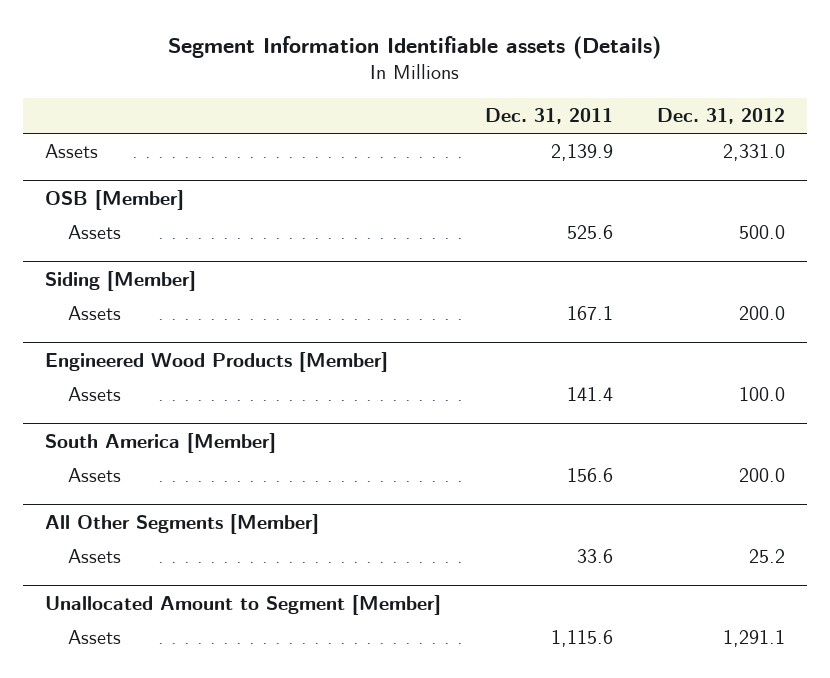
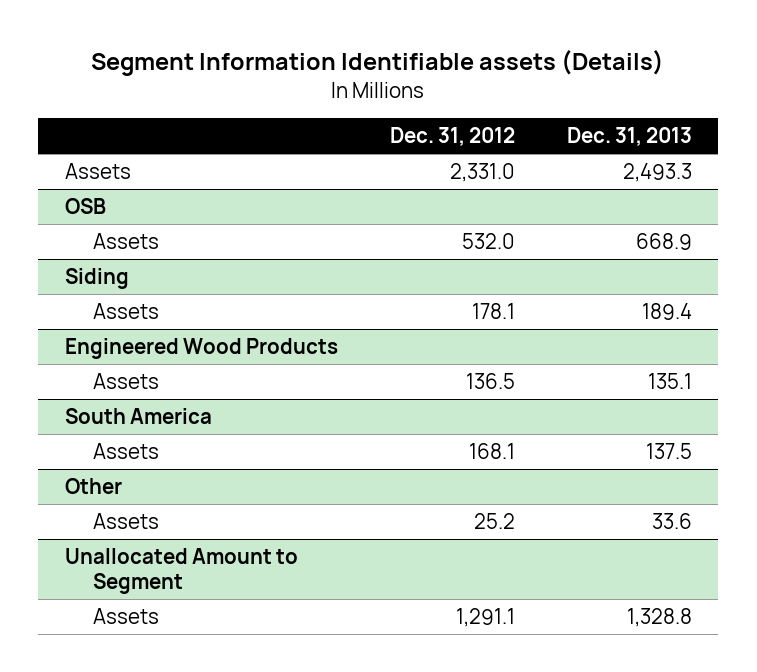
- | Dec. 31, 2011 | Dec. 31, 2012
+ | Dec. 31, 2012 | Dec. 31, 2013
- OSB [Member]
- Assets | 525.6 | 500.0
- Siding [Member]
- Assets | 167.1 | 200.0
- Engineered Wood Products [Member]
- Assets | 141.4 | 100.0
- South America [Member]
- Assets | 156.6 | 200.0
- All Other Segments [Member]
+ OSB
+ Assets | 532.0 | 668.9
+ Siding
+ Assets | 178.1 | 189.4
+ Engineered Wood Products
+ Assets | 136.5 | 135.1
+ South America
+ Assets | 168.1 | 137.5
+ Other
- Unallocated Amount to Segment [Member]
+ Unallocated Amount to Segment

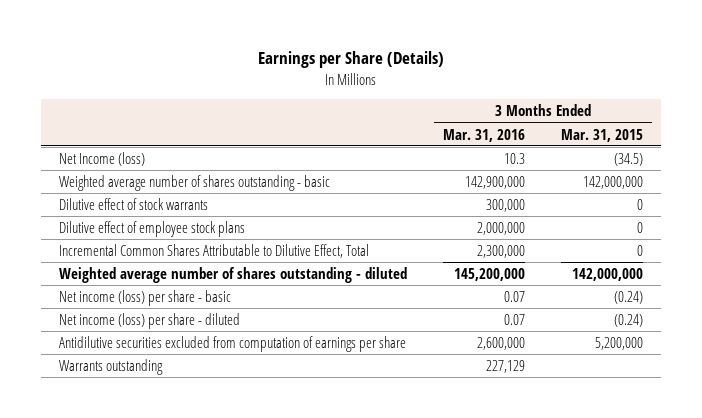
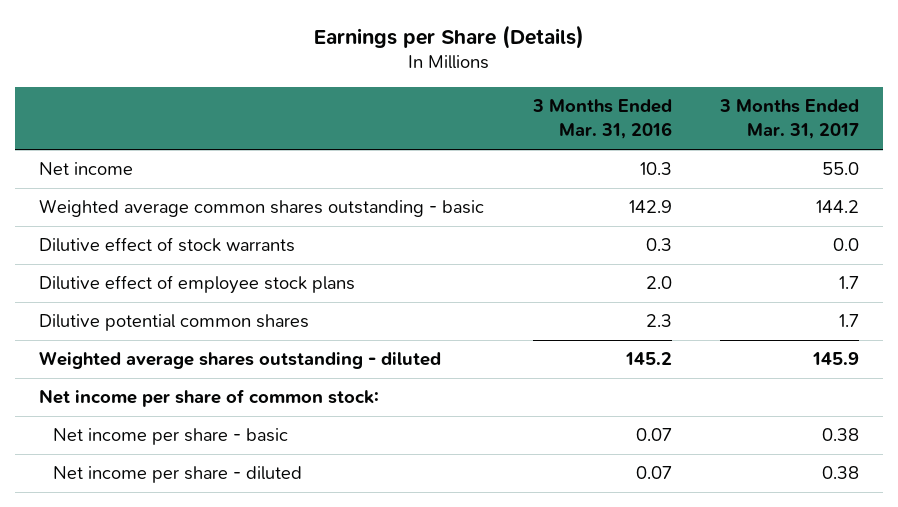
- | 3 Months Ended Mar. 31, 2016 | 3 Months Ended Mar. 31, 2015
+ | 3 Months Ended Mar. 31, 2016 | 3 Months Ended Mar. 31, 2017
- Net Income (loss) | 10.3 | (34.5)
- Weighted average number of shares outstanding - basic | 142,900,000 | 142,000,000
- Dilutive effect of stock warrants | 300,000 | 0
- Dilutive effect of employee stock plans | 2,000,000 | 0
- Incremental Common Shares Attributable to Dilutive Effect, Total | 2,300,000 | 0
- Weighted average number of shares outstanding - diluted | 145,200,000 | 142,000,000
- Net income (loss) per share - basic | 0.07 | (0.24)
- Net income (loss) per share - diluted | 0.07 | (0.24)
- Antidilutive securities excluded from computation of earnings per share | 2,600,000 | 5,200,000
- Warrants outstanding | 227,129 |
+ Net income | 10.3 | 55.0
+ Weighted average common shares outstanding - basic | 142.9 | 144.2
+ Dilutive effect of stock warrants | 0.3 | 0.0
+ Dilutive effect of employee stock plans | 2.0 | 1.7
+ Dilutive potential common shares | 2.3 | 1.7
+ Weighted average shares outstanding - diluted | 145.2 | 145.9
+ Net income per share of common stock:
+ Net income per share - basic | 0.07 | 0.38
+ Net income per share - diluted | 0.07 | 0.38

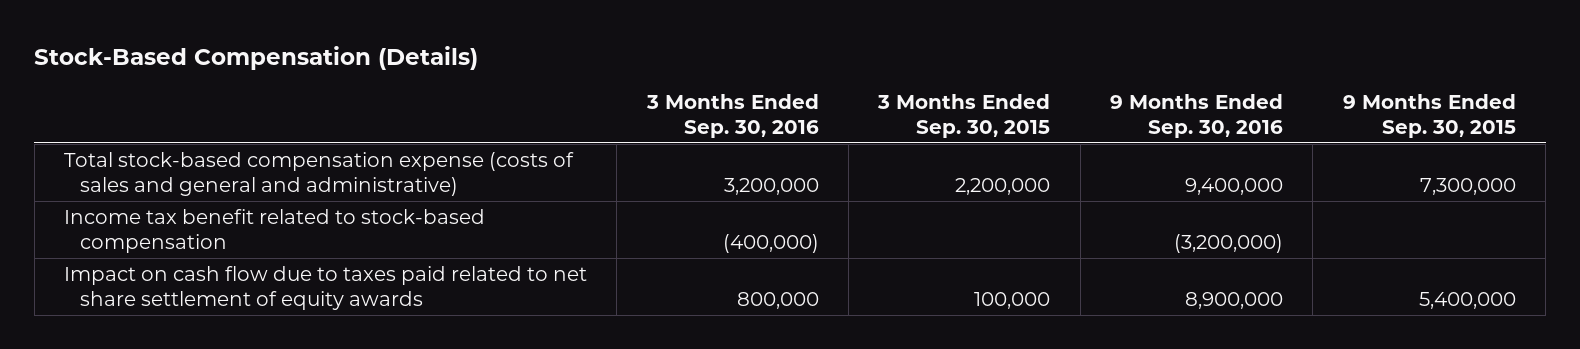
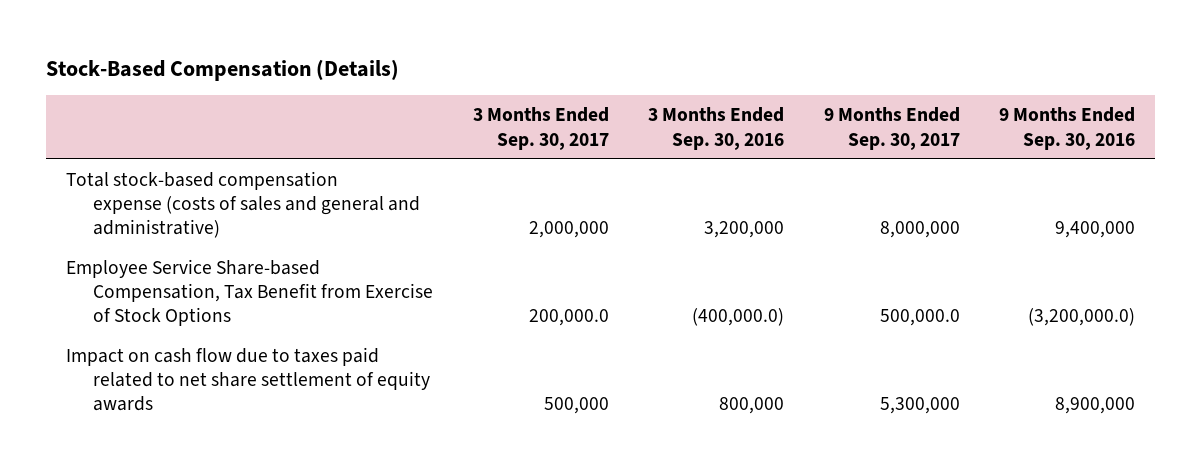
- | 3 Months Ended Sep. 30, 2016 | 3 Months Ended Sep. 30, 2015 | 9 Months Ended Sep. 30, 2016 | 9 Months Ended Sep. 30, 2015
+ | 3 Months Ended Sep. 30, 2017 | 3 Months Ended Sep. 30, 2016 | 9 Months Ended Sep. 30, 2017 | 9 Months Ended Sep. 30, 2016
- Income tax benefit related to stock-based compensation | (400,000) | | (3,200,000) |
+ Employee Service Share-based Compensation, Tax Benefit from Exercise of Stock Options | 200,000.0 | (400,000.0) | 500,000.0 | (3,200,000.0)

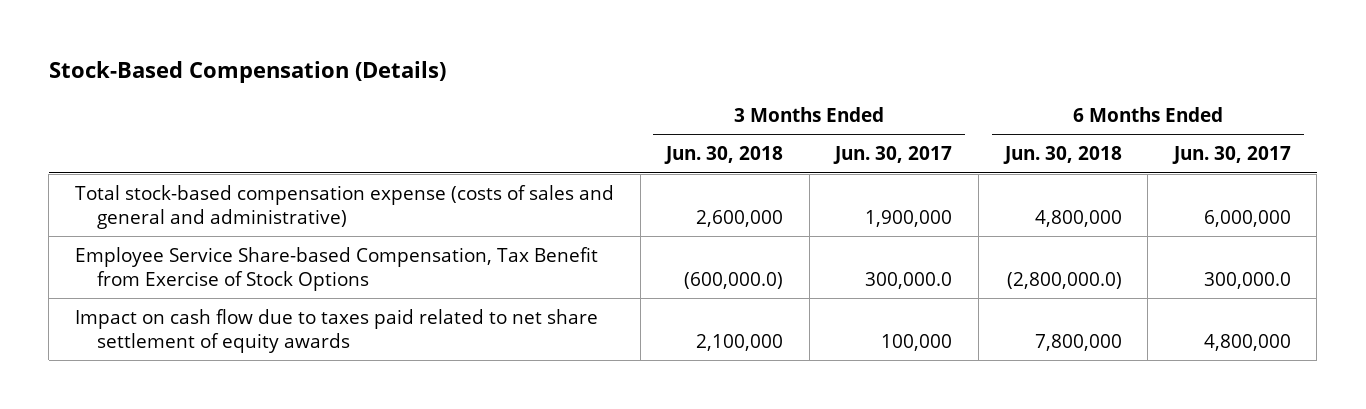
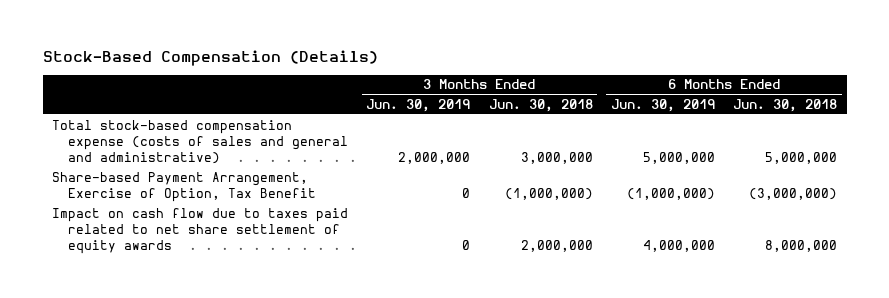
- | 3 Months Ended Jun. 30, 2018 | 3 Months Ended Jun. 30, 2017 | 6 Months Ended Jun. 30, 2018 | 6 Months Ended Jun. 30, 2017
+ | 3 Months Ended Jun. 30, 2019 | 3 Months Ended Jun. 30, 2018 | 6 Months Ended Jun. 30, 2019 | 6 Months Ended Jun. 30, 2018
- Total stock-based compensation expense (costs of sales and general and administrative) | 2,600,000 | 1,900,000 | 4,800,000 | 6,000,000
- Employee Service Share-based Compensation, Tax Benefit from Exercise of Stock Options | (600,000.0) | 300,000.0 | (2,800,000.0) | 300,000.0
- Impact on cash flow due to taxes paid related to net share settlement of equity awards | 2,100,000 | 100,000 | 7,800,000 | 4,800,000
+ Total stock-based compensation expense (costs of sales and general and administrative) | 2,000,000 | 3,000,000 | 5,000,000 | 5,000,000
+ Share-based Payment Arrangement, Exercise of Option, Tax Benefit | 0 | (1,000,000) | (1,000,000) | (3,000,000)
+ Impact on cash flow due to taxes paid related to net share settlement of equity awards | 0 | 2,000,000 | 4,000,000 | 8,000,000

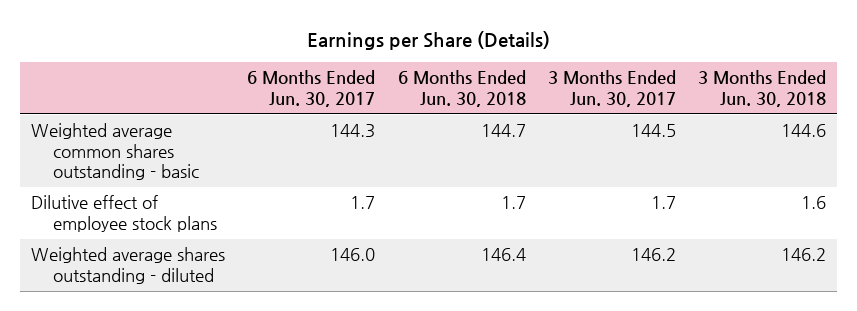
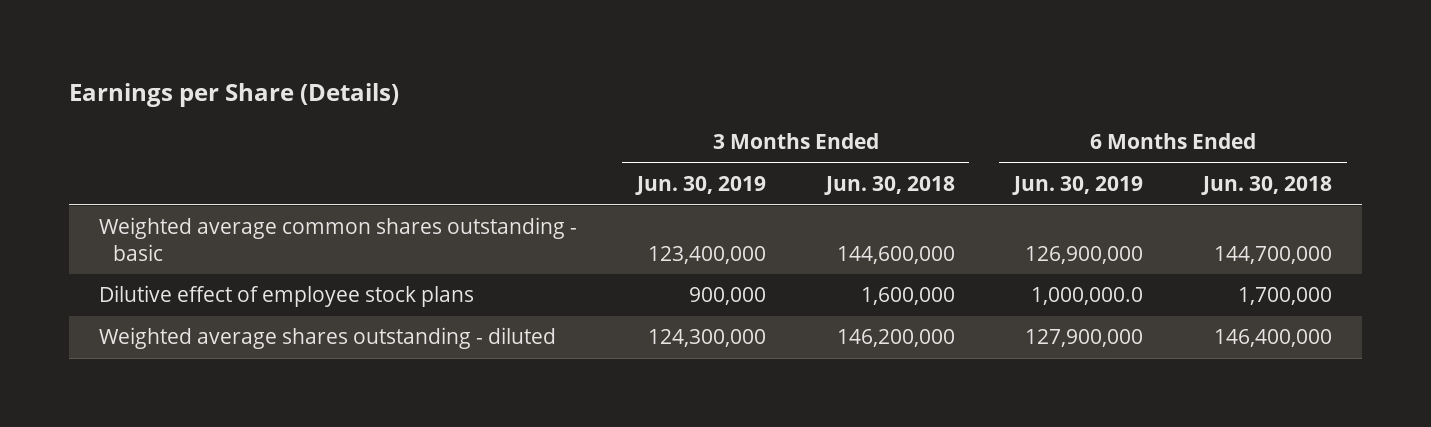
- | 6 Months Ended Jun. 30, 2017 | 6 Months Ended Jun. 30, 2018 | 3 Months Ended Jun. 30, 2017 | 3 Months Ended Jun. 30, 2018
+ | 3 Months Ended Jun. 30, 2019 | 3 Months Ended Jun. 30, 2018 | 6 Months Ended Jun. 30, 2019 | 6 Months Ended Jun. 30, 2018
- Weighted average common shares outstanding - basic | 144.3 | 144.7 | 144.5 | 144.6
- Dilutive effect of employee stock plans | 1.7 | 1.7 | 1.7 | 1.6
- Weighted average shares outstanding - diluted | 146.0 | 146.4 | 146.2 | 146.2
+ Weighted average common shares outstanding - basic | 123,400,000 | 144,600,000 | 126,900,000 | 144,700,000
+ Dilutive effect of employee stock plans | 900,000 | 1,600,000 | 1,000,000.0 | 1,700,000
+ Weighted average shares outstanding - diluted | 124,300,000 | 146,200,000 | 127,900,000 | 146,400,000

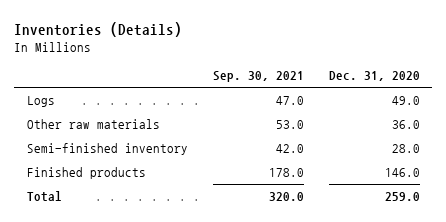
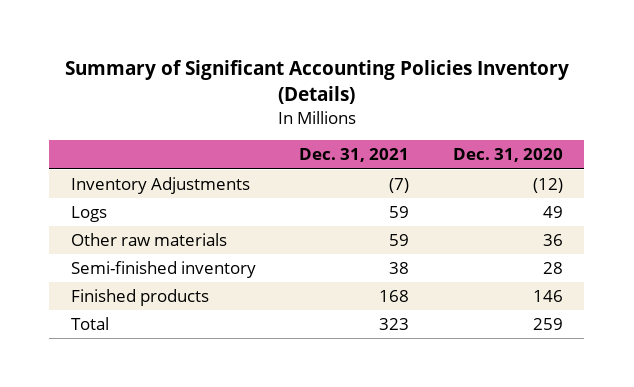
- Inventories (Details)
+ Summary of Significant Accounting Policies Inventory (Details)
- | Sep. 30, 2021 | Dec. 31, 2020
+ | Dec. 31, 2021 | Dec. 31, 2020
- Logs | 47.0 | 49.0
- Other raw materials | 53.0 | 36.0
- Semi-finished inventory | 42.0 | 28.0
- Finished products | 178.0 | 146.0
- Total | 320.0 | 259.0
+ Inventory Adjustments | (7) | (12)
+ Logs | 59 | 49
+ Other raw materials | 59 | 36
+ Semi-finished inventory | 38 | 28
+ Finished products | 168 | 146
+ Total | 323 | 259

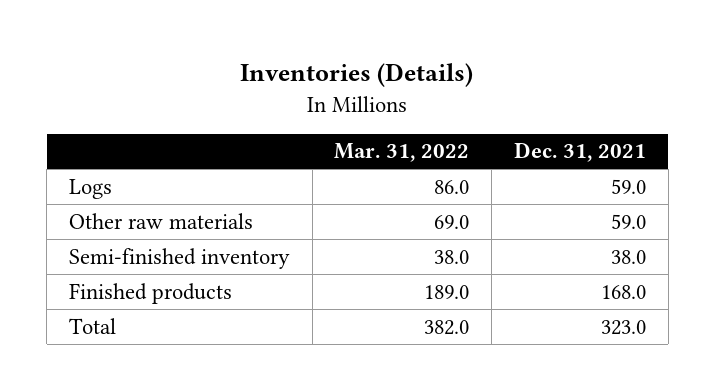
- Summary of Significant Accounting Policies Inventory (Details)
+ Inventories (Details)
- | Dec. 31, 2021 | Dec. 31, 2020
+ | Mar. 31, 2022 | Dec. 31, 2021
- Inventory Adjustments | (7) | (12)
- Logs | 59 | 49
- Other raw materials | 59 | 36
- Semi-finished inventory | 38 | 28
- Finished products | 168 | 146
- Total | 323 | 259
+ Logs | 86.0 | 59.0
+ Other raw materials | 69.0 | 59.0
+ Semi-finished inventory | 38.0 | 38.0
+ Finished products | 189.0 | 168.0
+ Total | 382.0 | 323.0

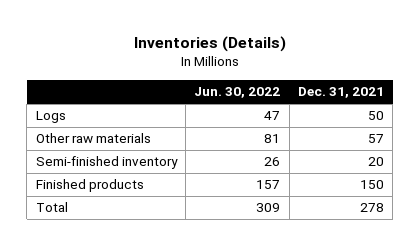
- | Mar. 31, 2022 | Dec. 31, 2021
+ | Jun. 30, 2022 | Dec. 31, 2021
- Logs | 86.0 | 59.0
- Other raw materials | 69.0 | 59.0
- Semi-finished inventory | 38.0 | 38.0
- Finished products | 189.0 | 168.0
- Total | 382.0 | 323.0
+ Logs | 47 | 50
+ Other raw materials | 81 | 57
+ Semi-finished inventory | 26 | 20
+ Finished products | 157 | 150
+ Total | 309 | 278

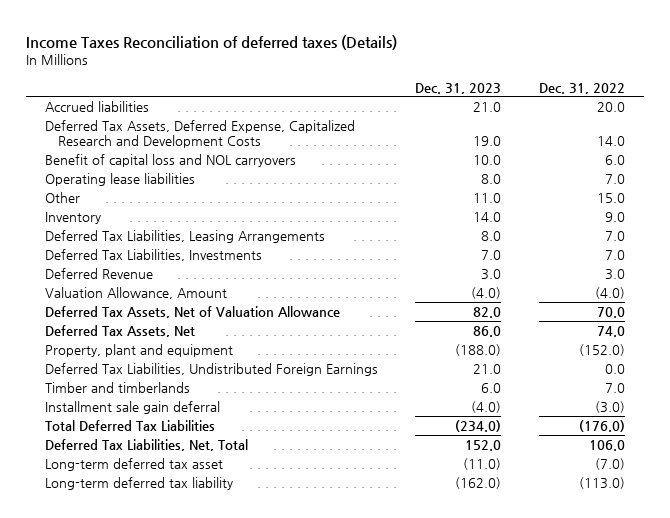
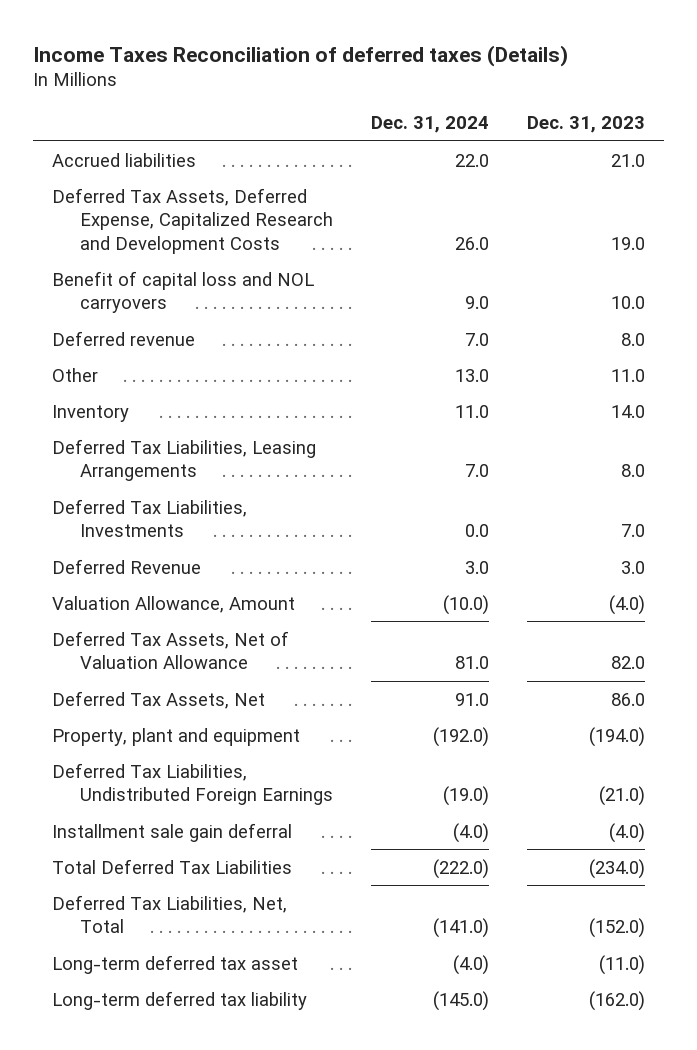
- | Dec. 31, 2023 | Dec. 31, 2022
+ | Dec. 31, 2024 | Dec. 31, 2023
- Operating lease liabilities | 8.0 | 7.0
+ Deferred revenue | 7.0 | 8.0
- Property, plant and equipment | (188.0) | (152.0)
- Deferred Tax Liabilities, Undistributed Foreign Earnings | 21.0 | 0.0
- Timber and timberlands | 6.0 | 7.0
+ Property, plant and equipment | (192.0) | (194.0)
+ Deferred Tax Liabilities, Undistributed Foreign Earnings | (19.0) | (21.0)
- Deferred Tax Liabilities, Net, Total | 152.0 | 106.0
+ Deferred Tax Liabilities, Net, Total | (141.0) | (152.0)

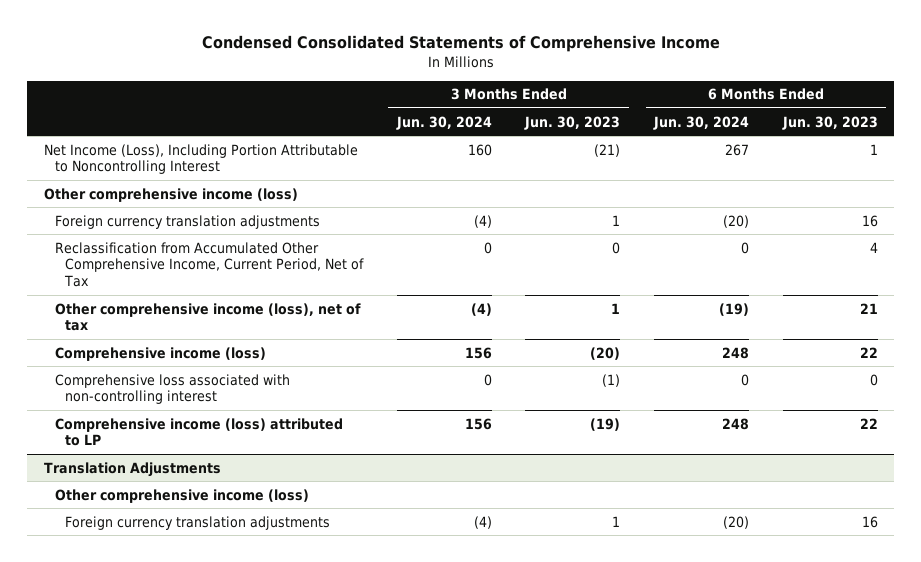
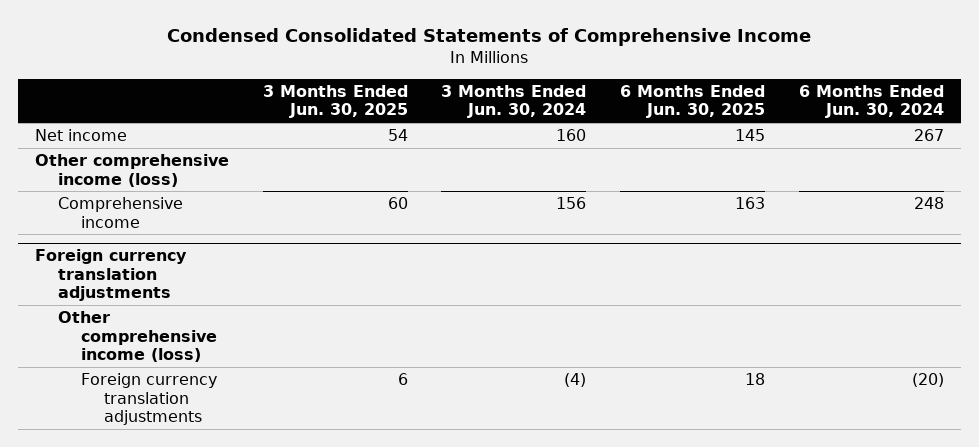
- | 3 Months Ended Jun. 30, 2024 | 3 Months Ended Jun. 30, 2023 | 6 Months Ended Jun. 30, 2024 | 6 Months Ended Jun. 30, 2023
+ | 3 Months Ended Jun. 30, 2025 | 3 Months Ended Jun. 30, 2024 | 6 Months Ended Jun. 30, 2025 | 6 Months Ended Jun. 30, 2024
- Net Income (Loss), Including Portion Attributable to Noncontrolling Interest | 160 | (21) | 267 | 1
+ Net income | 54 | 160 | 145 | 267
- Foreign currency translation adjustments | (4) | 1 | (20) | 16
- Reclassification from Accumulated Other Comprehensive Income, Current Period, Net of Tax | 0 | 0 | 0 | 4
- Other comprehensive income (loss), net of tax | (4) | 1 | (19) | 21
- Comprehensive income (loss) | 156 | (20) | 248 | 22
- Comprehensive loss associated with non-controlling interest | 0 | (1) | 0 | 0
- Comprehensive income (loss) attributed to LP | 156 | (19) | 248 | 22
- Translation Adjustments
+ Comprehensive income | 60 | 156 | 163 | 248
+ Foreign currency translation adjustments

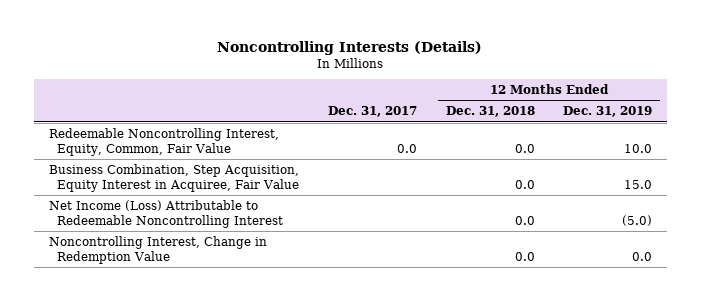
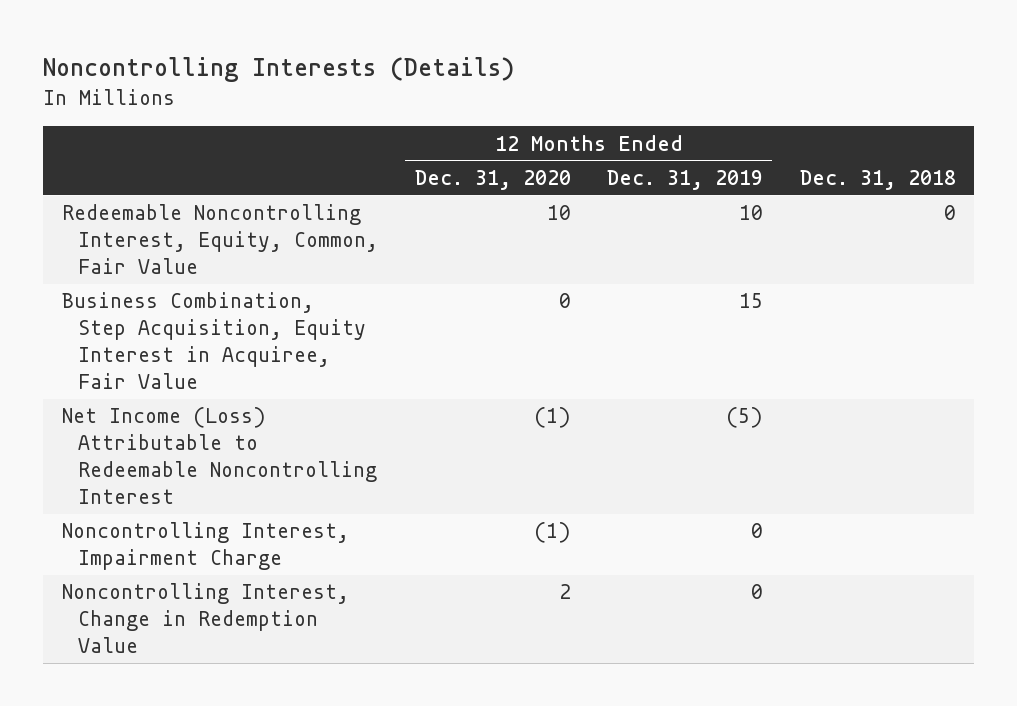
- | Dec. 31, 2017 | 12 Months Ended Dec. 31, 2018 | 12 Months Ended Dec. 31, 2019
+ | 12 Months Ended Dec. 31, 2020 | 12 Months Ended Dec. 31, 2019 | Dec. 31, 2018
- Redeemable Noncontrolling Interest, Equity, Common, Fair Value | 0.0 | 0.0 | 10.0
- Business Combination, Step Acquisition, Equity Interest in Acquiree, Fair Value | | 0.0 | 15.0
- Net Income (Loss) Attributable to Redeemable Noncontrolling Interest | | 0.0 | (5.0)
- Noncontrolling Interest, Change in Redemption Value | | 0.0 | 0.0
+ Redeemable Noncontrolling Interest, Equity, Common, Fair Value | 10 | 10 | 0
+ Business Combination, Step Acquisition, Equity Interest in Acquiree, Fair Value | 0 | 15 |
+ Net Income (Loss) Attributable to Redeemable Noncontrolling Interest | (1) | (5) |
+ Noncontrolling Interest, Impairment Charge | (1) | 0 |
+ Noncontrolling Interest, Change in Redemption Value | 2 | 0 |

